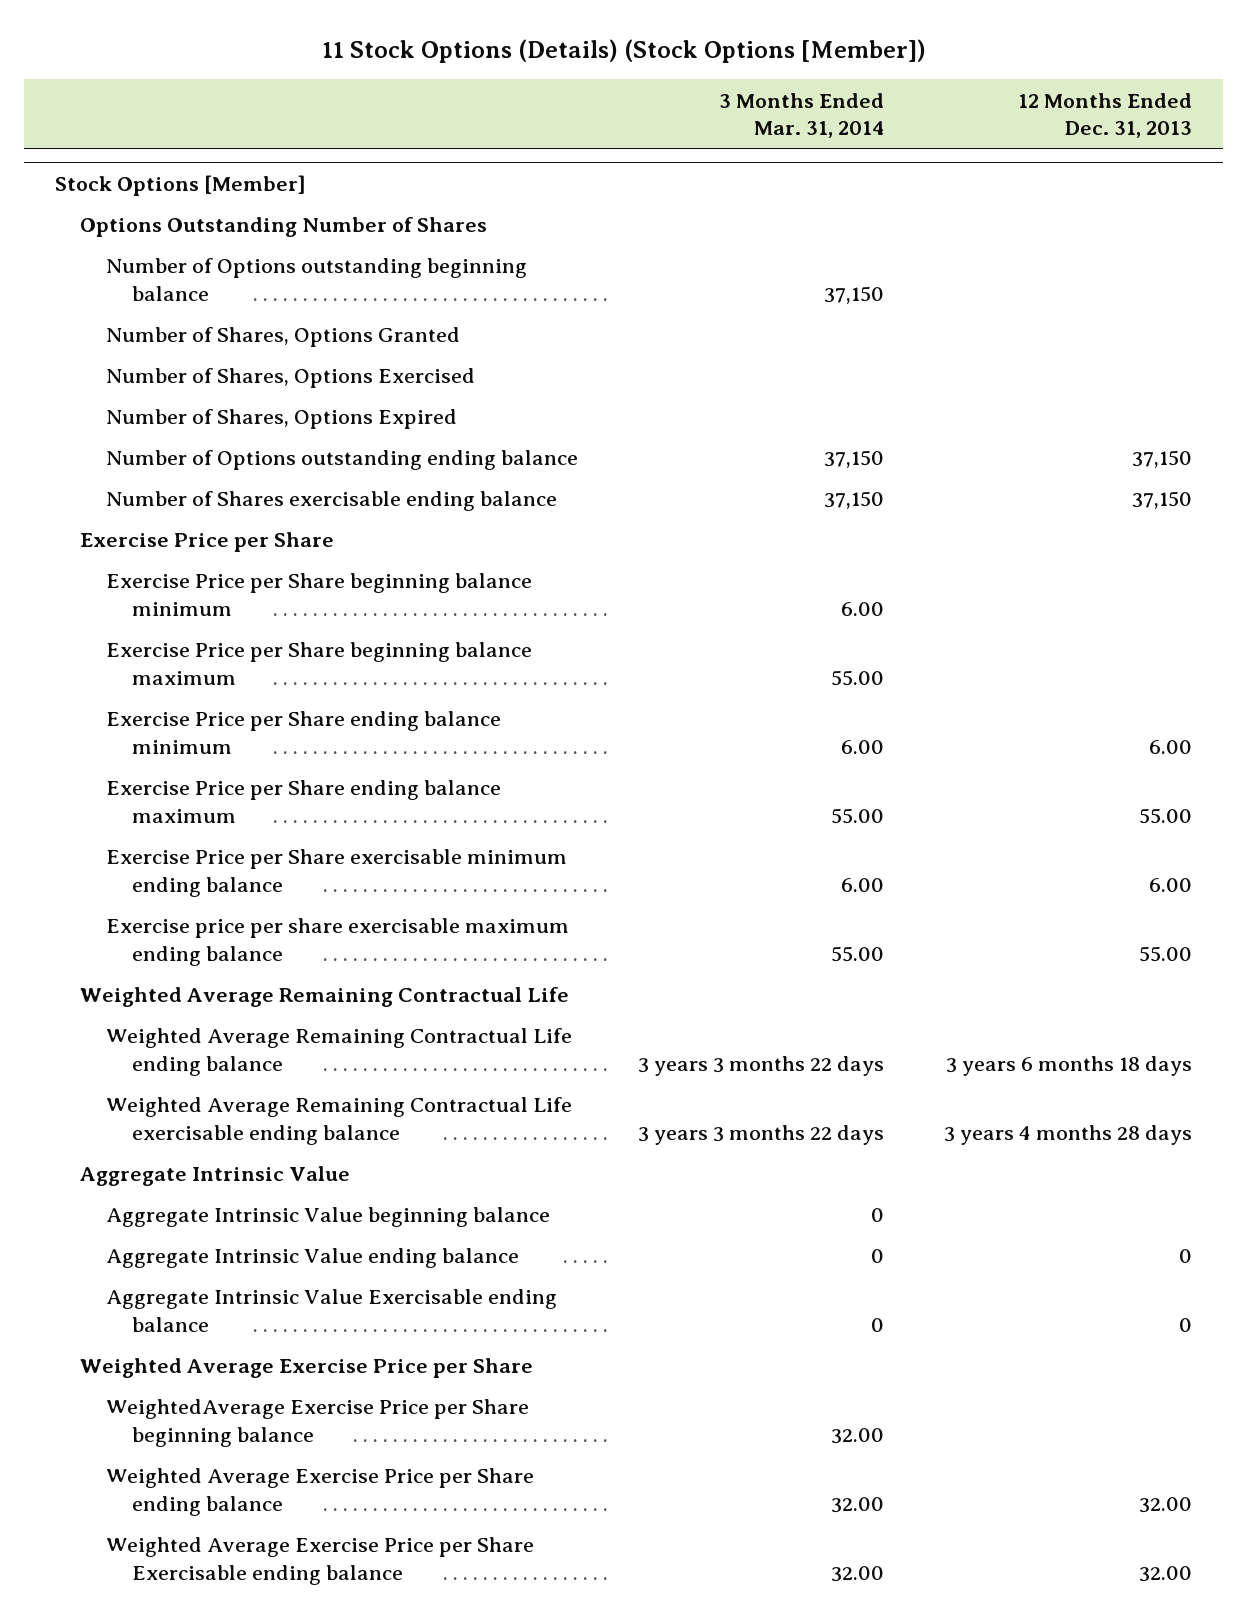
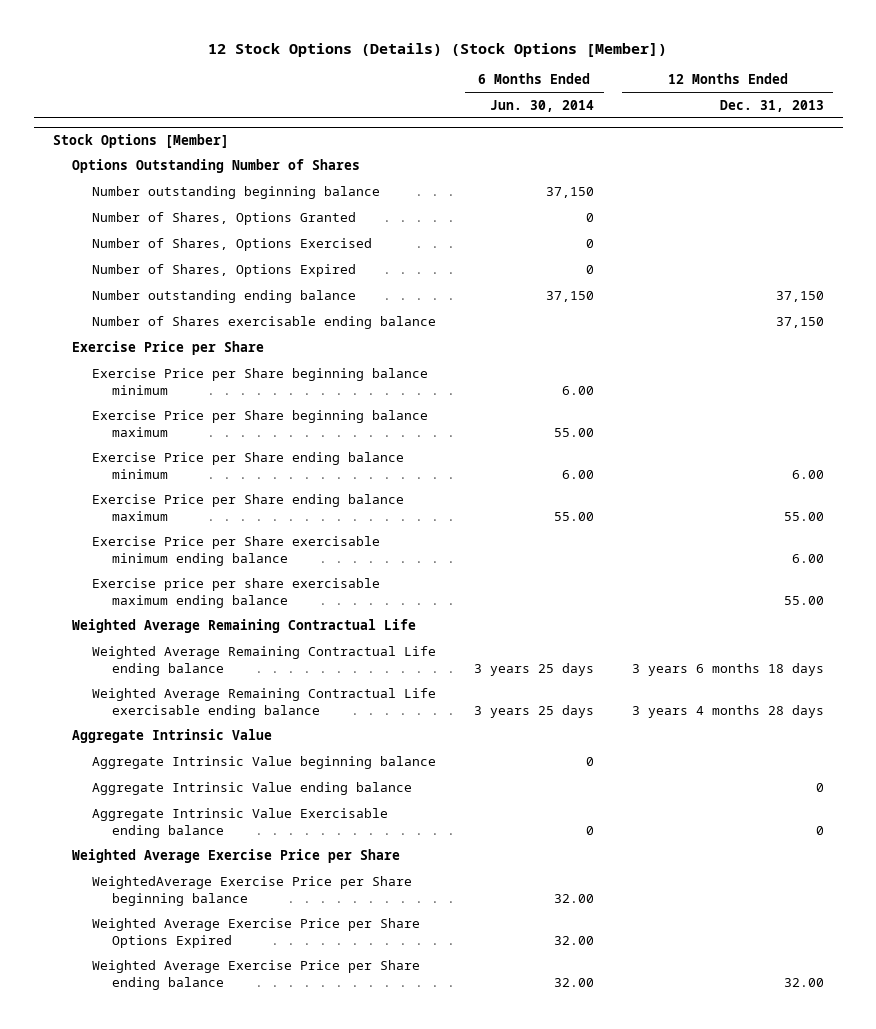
- 11 Stock Options (Details) (Stock Options [Member])
+ 12 Stock Options (Details) (Stock Options [Member])
- | 3 Months Ended Mar. 31, 2014 | 12 Months Ended Dec. 31, 2013
+ | 6 Months Ended Jun. 30, 2014 | 12 Months Ended Dec. 31, 2013
@ Stock Options [Member]
- Number of Options outstanding beginning balance | 37,150 |
+ Number outstanding beginning balance | 37,150 |
- Number of Options outstanding ending balance | 37,150 | 37,150
+ Number outstanding ending balance | 37,150 | 37,150
+ Weighted Average Exercise Price per Share Options Expired | 32.00 |
- Weighted Average Exercise Price per Share Exercisable ending balance | 32.00 | 32.00

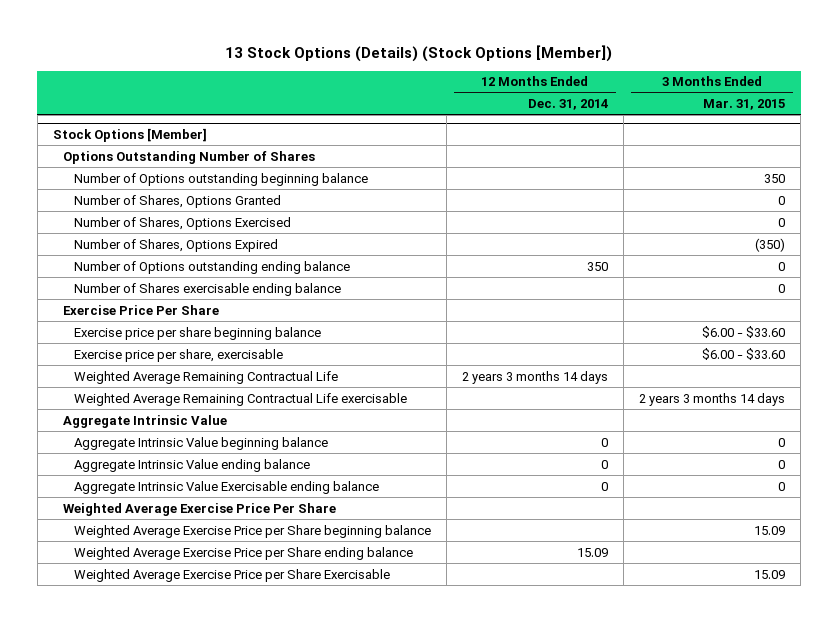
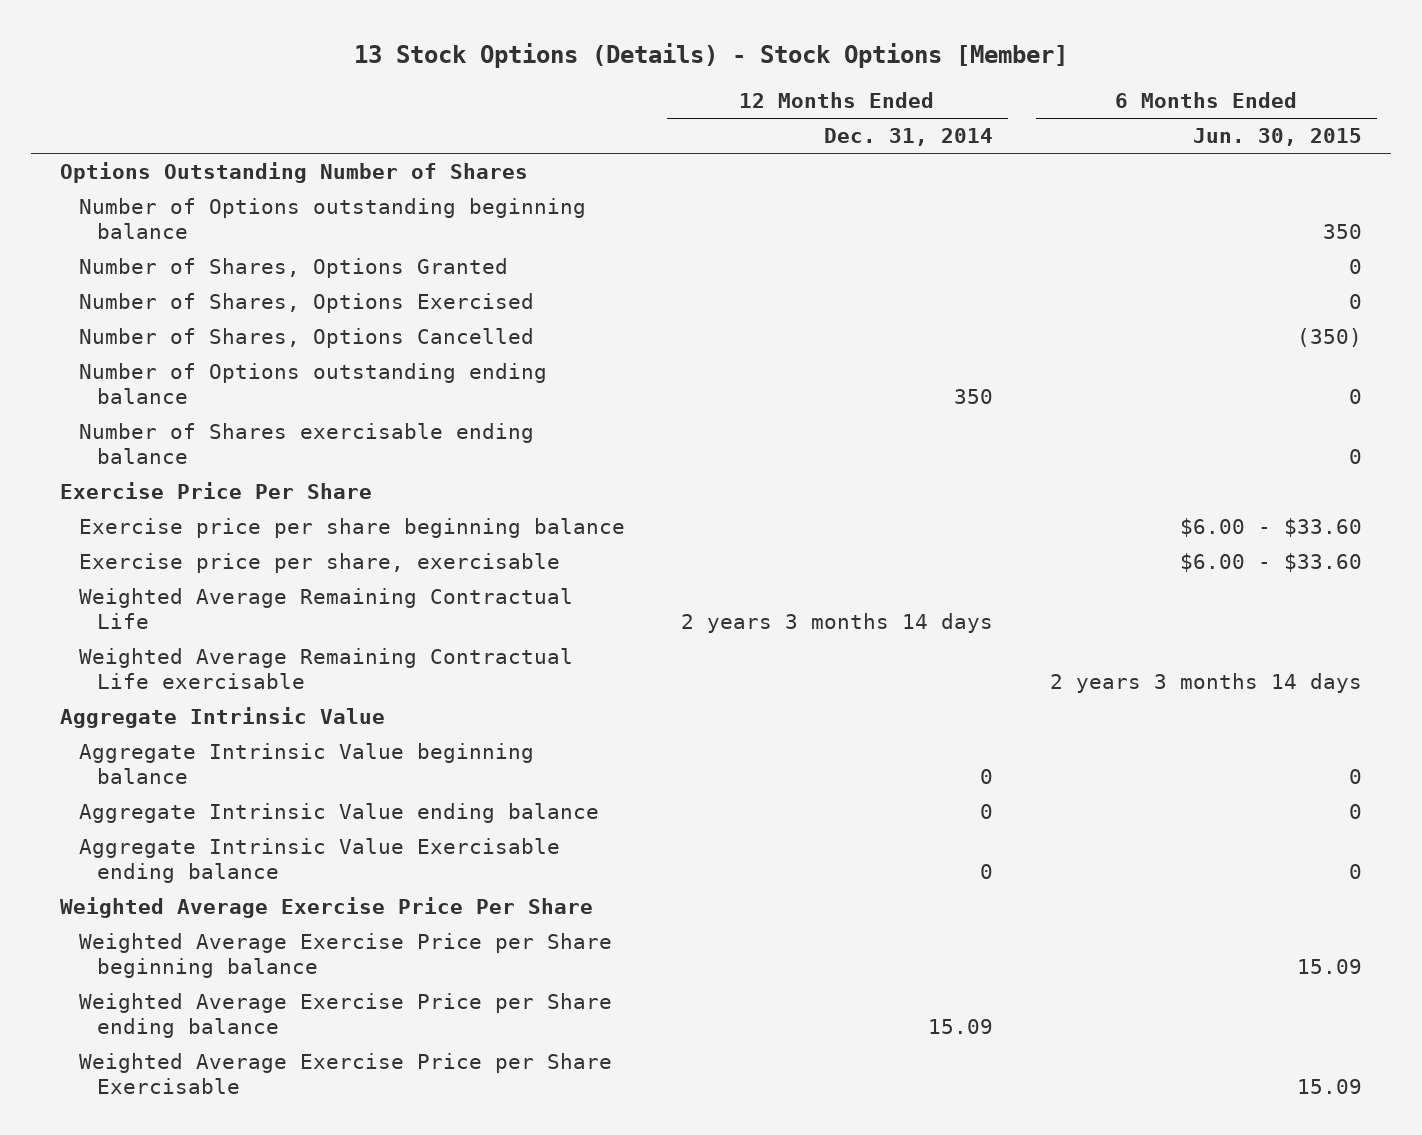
- 13 Stock Options (Details) (Stock Options [Member])
+ 13 Stock Options (Details) - Stock Options [Member]
- | 12 Months Ended Dec. 31, 2014 | 3 Months Ended Mar. 31, 2015
+ | 12 Months Ended Dec. 31, 2014 | 6 Months Ended Jun. 30, 2015
- Stock Options [Member]
- Number of Shares, Options Expired | | (350)
+ Number of Shares, Options Cancelled | | (350)

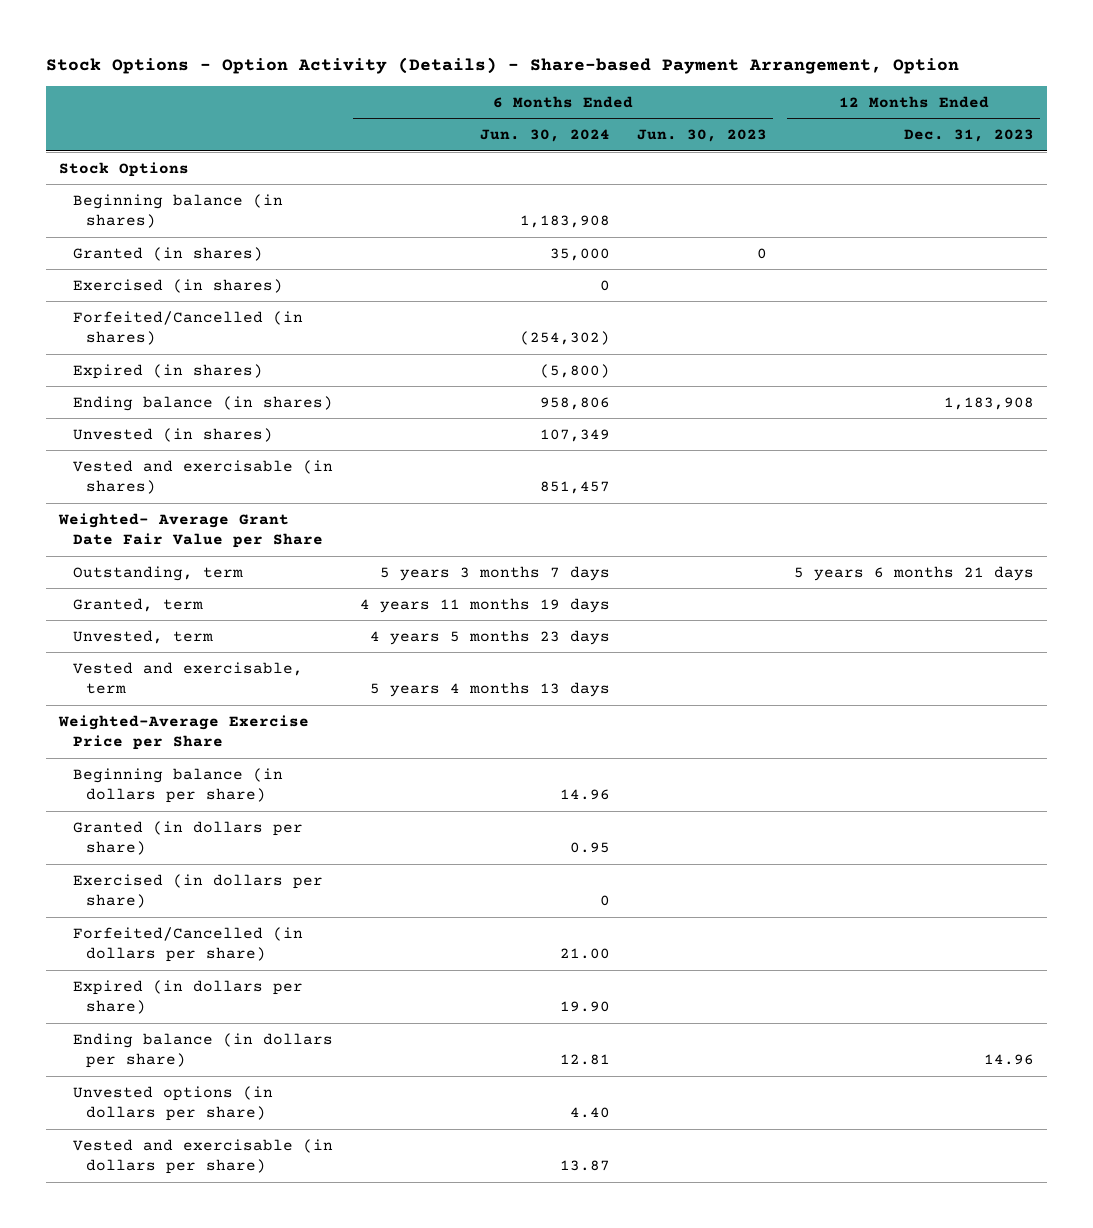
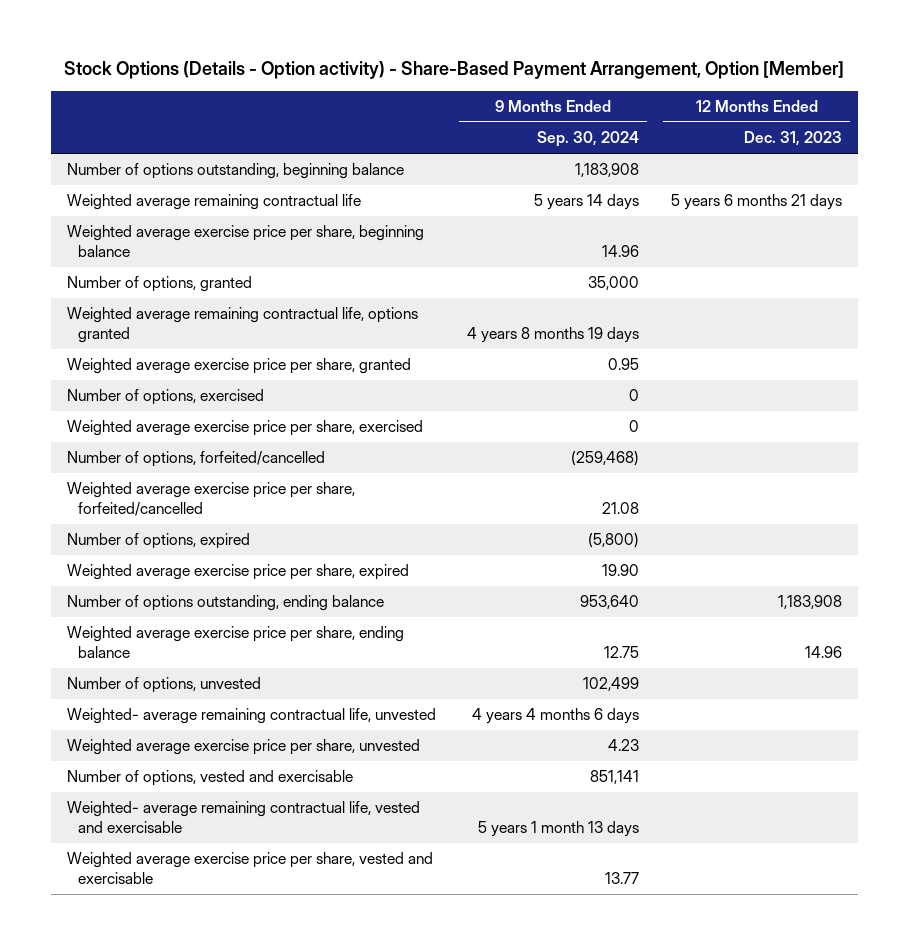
- Stock Options - Option Activity (Details) - Share-based Payment Arrangement, Option
+ Stock Options (Details - Option activity) - Share-Based Payment Arrangement, Option [Member]
- | 6 Months Ended Jun. 30, 2024 | 6 Months Ended Jun. 30, 2023 | 12 Months Ended Dec. 31, 2023
+ | 9 Months Ended Sep. 30, 2024 | 12 Months Ended Dec. 31, 2023
- Stock Options
- Beginning balance (in shares) | 1,183,908 | |
- Granted (in shares) | 35,000 | 0 |
- Exercised (in shares) | 0 | |
- Forfeited/Cancelled (in shares) | (254,302) | |
- Expired (in shares) | (5,800) | |
- Ending balance (in shares) | 958,806 | | 1,183,908
- Unvested (in shares) | 107,349 | |
- Vested and exercisable (in shares) | 851,457 | |
- Weighted- Average Grant Date Fair Value per Share
- Outstanding, term | 5 years 3 months 7 days | | 5 years 6 months 21 days
- Granted, term | 4 years 11 months 19 days | |
- Unvested, term | 4 years 5 months 23 days | |
- Vested and exercisable, term | 5 years 4 months 13 days | |
- Weighted-Average Exercise Price per Share
- Beginning balance (in dollars per share) | 14.96 | |
- Granted (in dollars per share) | 0.95 | |
- Exercised (in dollars per share) | 0 | |
- Forfeited/Cancelled (in dollars per share) | 21.00 | |
- Expired (in dollars per share) | 19.90 | |
- Ending balance (in dollars per share) | 12.81 | | 14.96
- Unvested options (in dollars per share) | 4.40 | |
- Vested and exercisable (in dollars per share) | 13.87 | |
+ Number of options outstanding, beginning balance | 1,183,908 |
+ Weighted average remaining contractual life | 5 years 14 days | 5 years 6 months 21 days
+ Weighted average exercise price per share, beginning balance | 14.96 |
+ Number of options, granted | 35,000 |
+ Weighted average remaining contractual life, options granted | 4 years 8 months 19 days |
+ Weighted average exercise price per share, granted | 0.95 |
+ Number of options, exercised | 0 |
+ Weighted average exercise price per share, exercised | 0 |
+ Number of options, forfeited/cancelled | (259,468) |
+ Weighted average exercise price per share, forfeited/cancelled | 21.08 |
+ Number of options, expired | (5,800) |
+ Weighted average exercise price per share, expired | 19.90 |
+ Number of options outstanding, ending balance | 953,640 | 1,183,908
+ Weighted average exercise price per share, ending balance | 12.75 | 14.96
+ Number of options, unvested | 102,499 |
+ Weighted- average remaining contractual life, unvested | 4 years 4 months 6 days |
+ Weighted average exercise price per share, unvested | 4.23 |
+ Number of options, vested and exercisable | 851,141 |
+ Weighted- average remaining contractual life, vested and exercisable | 5 years 1 month 13 days |
+ Weighted average exercise price per share, vested and exercisable | 13.77 |

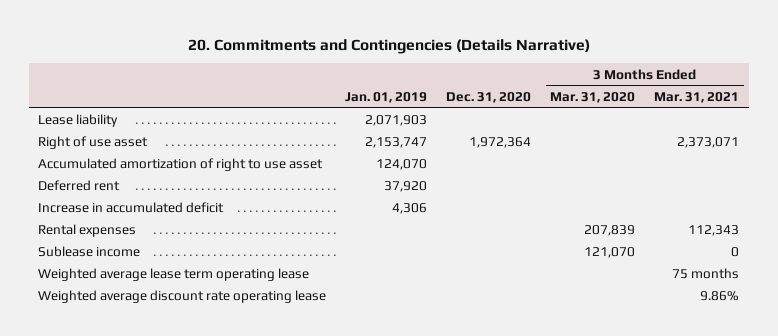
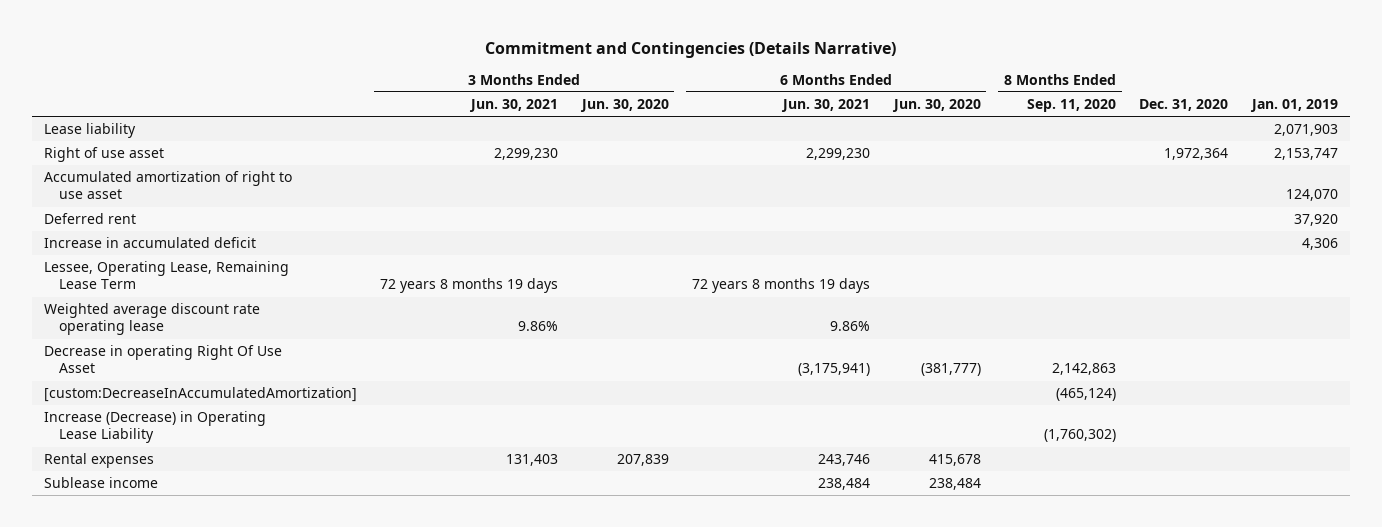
- 20. Commitments and Contingencies (Details Narrative)
+ Commitment and Contingencies (Details Narrative)
- | Jan. 01, 2019 | Dec. 31, 2020 | 3 Months Ended Mar. 31, 2020 | 3 Months Ended Mar. 31, 2021
+ | 3 Months Ended Jun. 30, 2021 | 3 Months Ended Jun. 30, 2020 | 6 Months Ended Jun. 30, 2021 | 6 Months Ended Jun. 30, 2020 | 8 Months Ended Sep. 11, 2020 | Dec. 31, 2020 | Jan. 01, 2019
+ Lessee, Operating Lease, Remaining Lease Term | 72 years 8 months 19 days | | 72 years 8 months 19 days | | | |
moved up: Weighted average discount rate operating lease | 9.86% | | 9.86% | | | |
+ Decrease in operating Right Of Use Asset | | | (3,175,941) | (381,777) | 2,142,863 | |
+ [custom:DecreaseInAccumulatedAmortization] | | | | | (465,124) | |
+ Increase (Decrease) in Operating Lease Liability | | | | | (1,760,302) | |
- Weighted average lease term operating lease | | | | 75 months

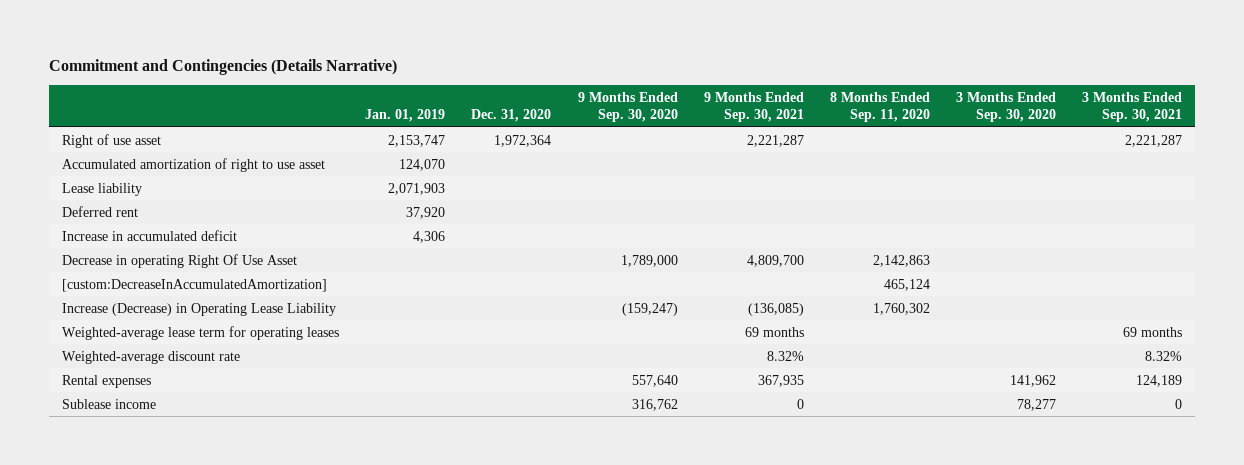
- | 3 Months Ended Jun. 30, 2021 | 3 Months Ended Jun. 30, 2020 | 6 Months Ended Jun. 30, 2021 | 6 Months Ended Jun. 30, 2020 | 8 Months Ended Sep. 11, 2020 | Dec. 31, 2020 | Jan. 01, 2019
+ | Jan. 01, 2019 | Dec. 31, 2020 | 9 Months Ended Sep. 30, 2020 | 9 Months Ended Sep. 30, 2021 | 8 Months Ended Sep. 11, 2020 | 3 Months Ended Sep. 30, 2020 | 3 Months Ended Sep. 30, 2021
moved down: Lease liability | 2,071,903 | | | | | |
- Lessee, Operating Lease, Remaining Lease Term | 72 years 8 months 19 days | | 72 years 8 months 19 days | | | |
- Weighted average discount rate operating lease | 9.86% | | 9.86% | | | |
- [custom:DecreaseInAccumulatedAmortization] | | | | | (465,124) | |
- Increase (Decrease) in Operating Lease Liability | | | | | (1,760,302) | |
+ [custom:DecreaseInAccumulatedAmortization] | | | | | 465,124 | |
+ Increase (Decrease) in Operating Lease Liability | | | (159,247) | (136,085) | 1,760,302 | |
+ Weighted-average lease term for operating leases | | | | 69 months | | | 69 months
+ Weighted-average discount rate | | | | 8.32% | | | 8.32%

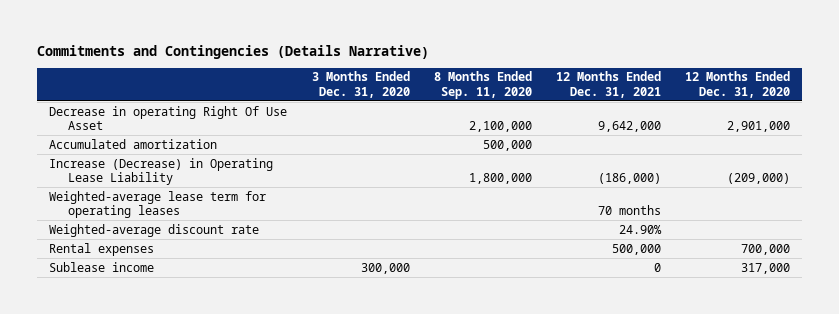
- Commitment and Contingencies (Details Narrative)
+ Commitments and Contingencies (Details Narrative)
- | Jan. 01, 2019 | Dec. 31, 2020 | 9 Months Ended Sep. 30, 2020 | 9 Months Ended Sep. 30, 2021 | 8 Months Ended Sep. 11, 2020 | 3 Months Ended Sep. 30, 2020 | 3 Months Ended Sep. 30, 2021
+ | 3 Months Ended Dec. 31, 2020 | 8 Months Ended Sep. 11, 2020 | 12 Months Ended Dec. 31, 2021 | 12 Months Ended Dec. 31, 2020
- Right of use asset | 2,153,747 | 1,972,364 | | 2,221,287 | | | 2,221,287
- Accumulated amortization of right to use asset | 124,070 | | | | | |
- Lease liability | 2,071,903 | | | | | |
- Deferred rent | 37,920 | | | | | |
- Increase in accumulated deficit | 4,306 | | | | | |
- Decrease in operating Right Of Use Asset | | | 1,789,000 | 4,809,700 | 2,142,863 | |
- [custom:DecreaseInAccumulatedAmortization] | | | | | 465,124 | |
- Increase (Decrease) in Operating Lease Liability | | | (159,247) | (136,085) | 1,760,302 | |
+ Decrease in operating Right Of Use Asset | | 2,100,000 | 9,642,000 | 2,901,000
+ Accumulated amortization | | 500,000 | |
+ Increase (Decrease) in Operating Lease Liability | | 1,800,000 | (186,000) | (209,000)

